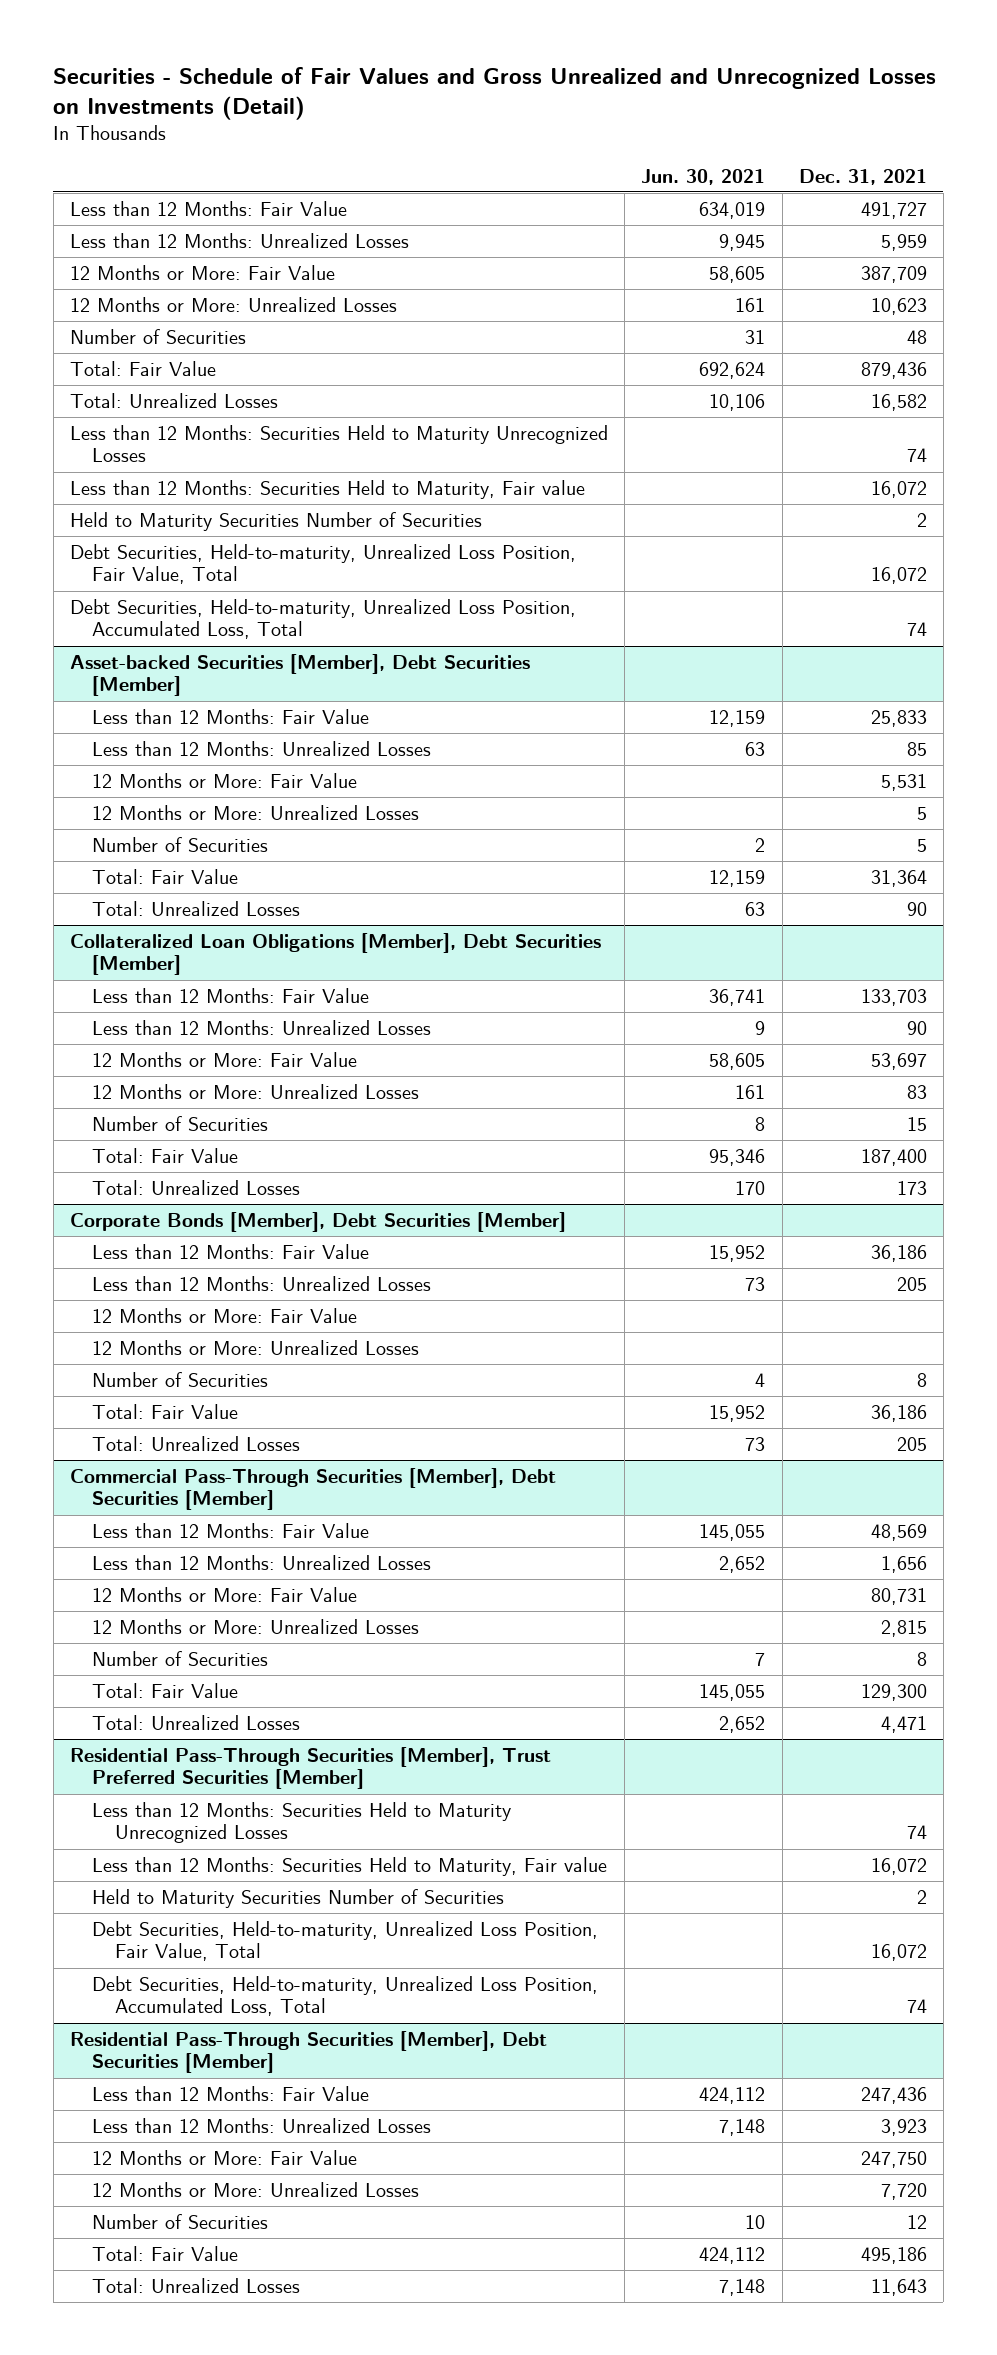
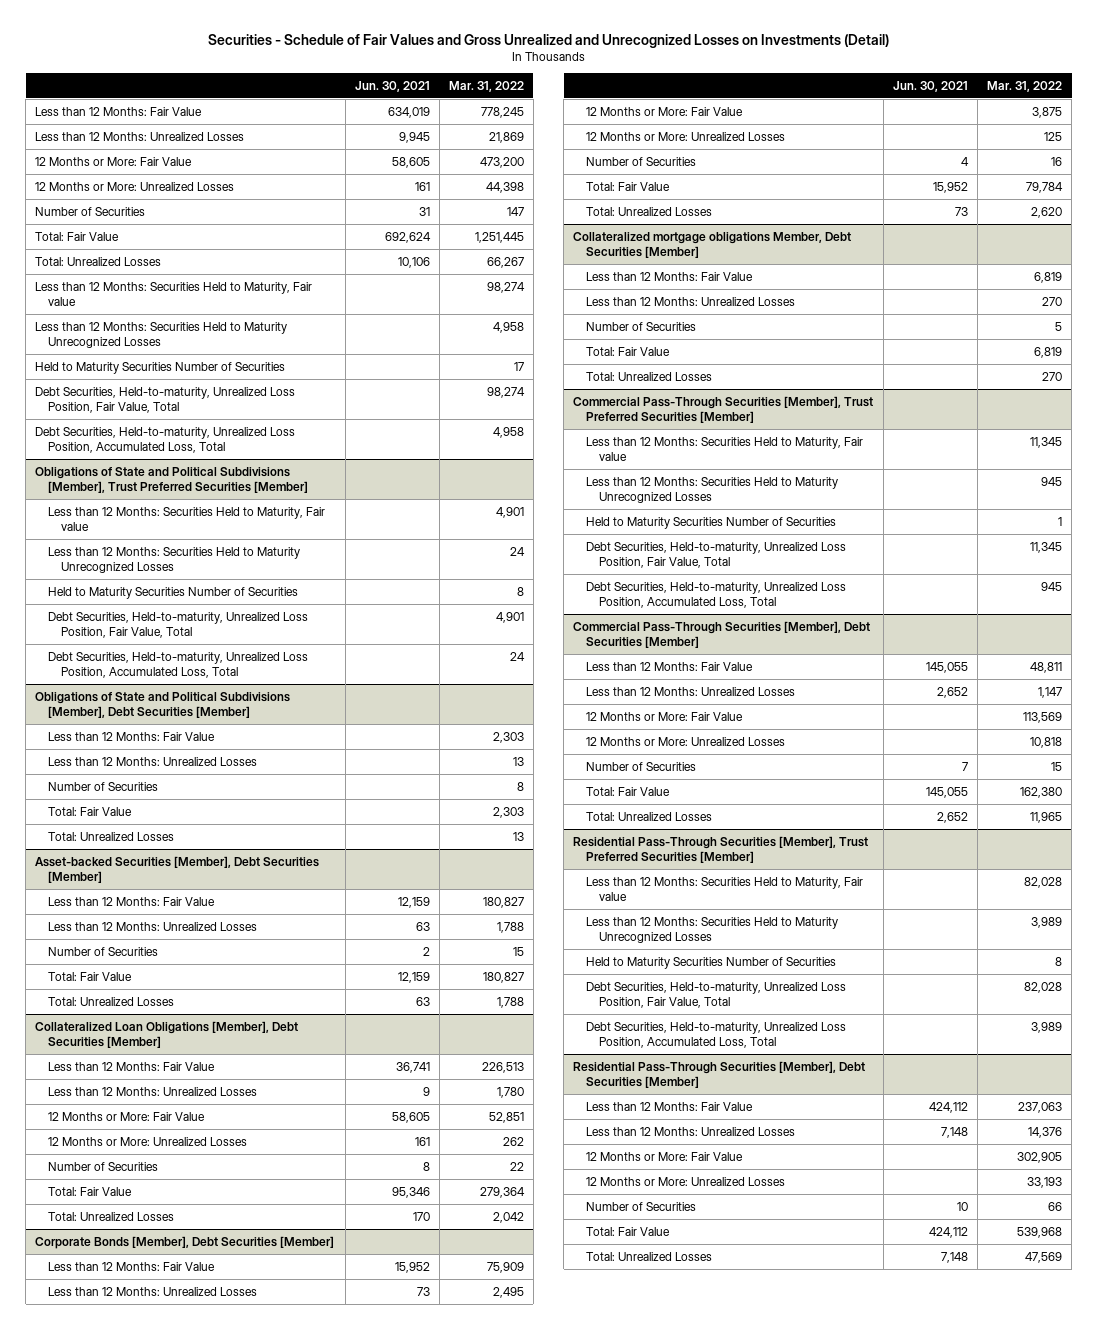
- | Jun. 30, 2021 | Dec. 31, 2021
+ | Jun. 30, 2021 | Mar. 31, 2022
moved down: Less than 12 Months: Securities Held to Maturity Unrecognized Losses | | 4,958
+ Obligations of State and Political Subdivisions [Member], Trust Preferred Securities [Member]
+ Less than 12 Months: Securities Held to Maturity, Fair value | | 4,901
+ Less than 12 Months: Securities Held to Maturity Unrecognized Losses | | 24
+ Held to Maturity Securities Number of Securities | | 8
+ Debt Securities, Held-to-maturity, Unrealized Loss Position, Fair Value, Total | | 4,901
+ Debt Securities, Held-to-maturity, Unrealized Loss Position, Accumulated Loss, Total | | 24
+ Obligations of State and Political Subdivisions [Member], Debt Securities [Member]
+ Less than 12 Months: Fair Value | | 2,303
+ Less than 12 Months: Unrealized Losses | | 13
+ Number of Securities | | 8
+ Total: Fair Value | | 2,303
+ Total: Unrealized Losses | | 13
@ Asset-backed Securities [Member], Debt Securities [Member]
- 12 Months or More: Fair Value | | 5,531
- 12 Months or More: Unrealized Losses | | 5
+ Collateralized mortgage obligations Member, Debt Securities [Member]
+ Less than 12 Months: Fair Value | | 6,819
+ Less than 12 Months: Unrealized Losses | | 270
+ Number of Securities | | 5
+ Total: Fair Value | | 6,819
+ Total: Unrealized Losses | | 270
+ Commercial Pass-Through Securities [Member], Trust Preferred Securities [Member]
+ Less than 12 Months: Securities Held to Maturity, Fair value | | 11,345
+ Less than 12 Months: Securities Held to Maturity Unrecognized Losses | | 945
+ Held to Maturity Securities Number of Securities | | 1
+ Debt Securities, Held-to-maturity, Unrealized Loss Position, Fair Value, Total | | 11,345
+ Debt Securities, Held-to-maturity, Unrealized Loss Position, Accumulated Loss, Total | | 945
@ Residential Pass-Through Securities [Member], Trust Preferred Securities [Member]
moved down: Less than 12 Months: Securities Held to Maturity Unrecognized Losses | | 3,989

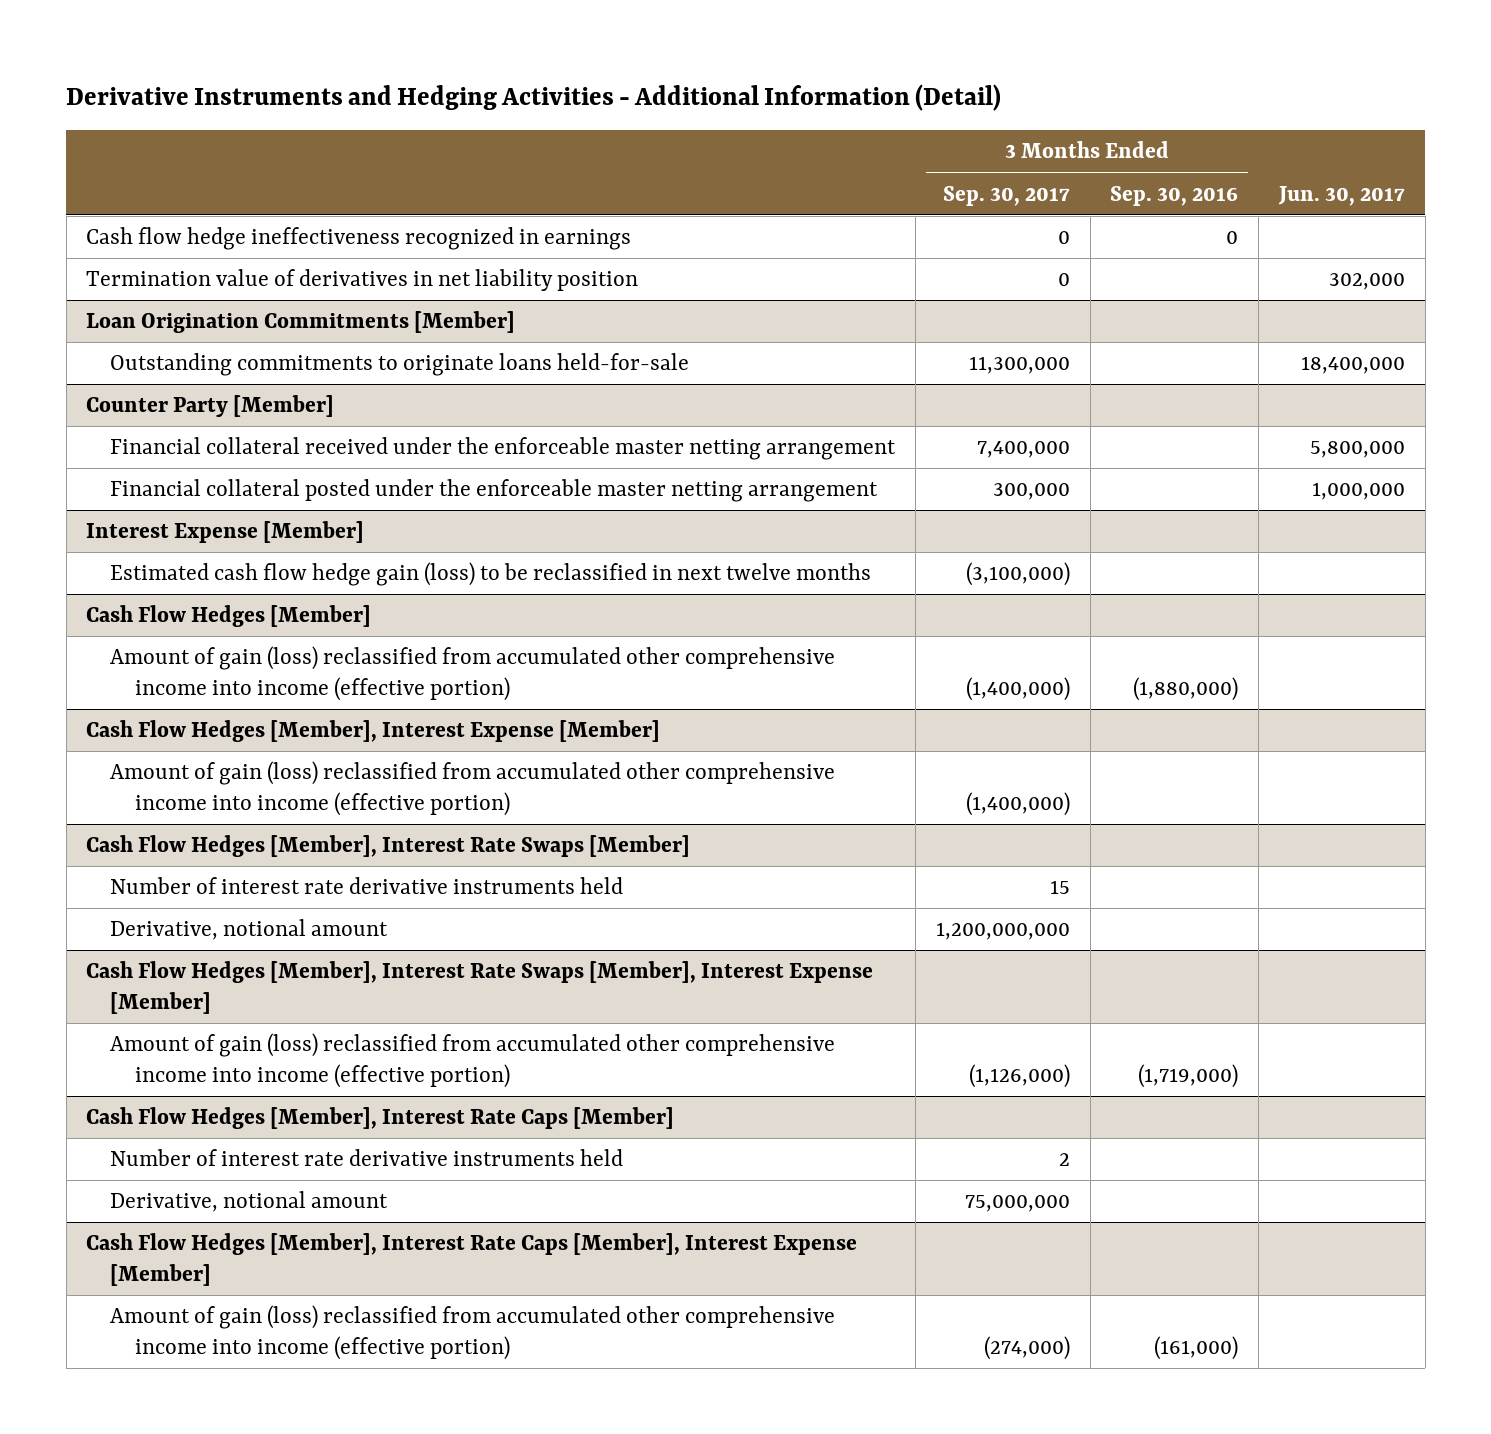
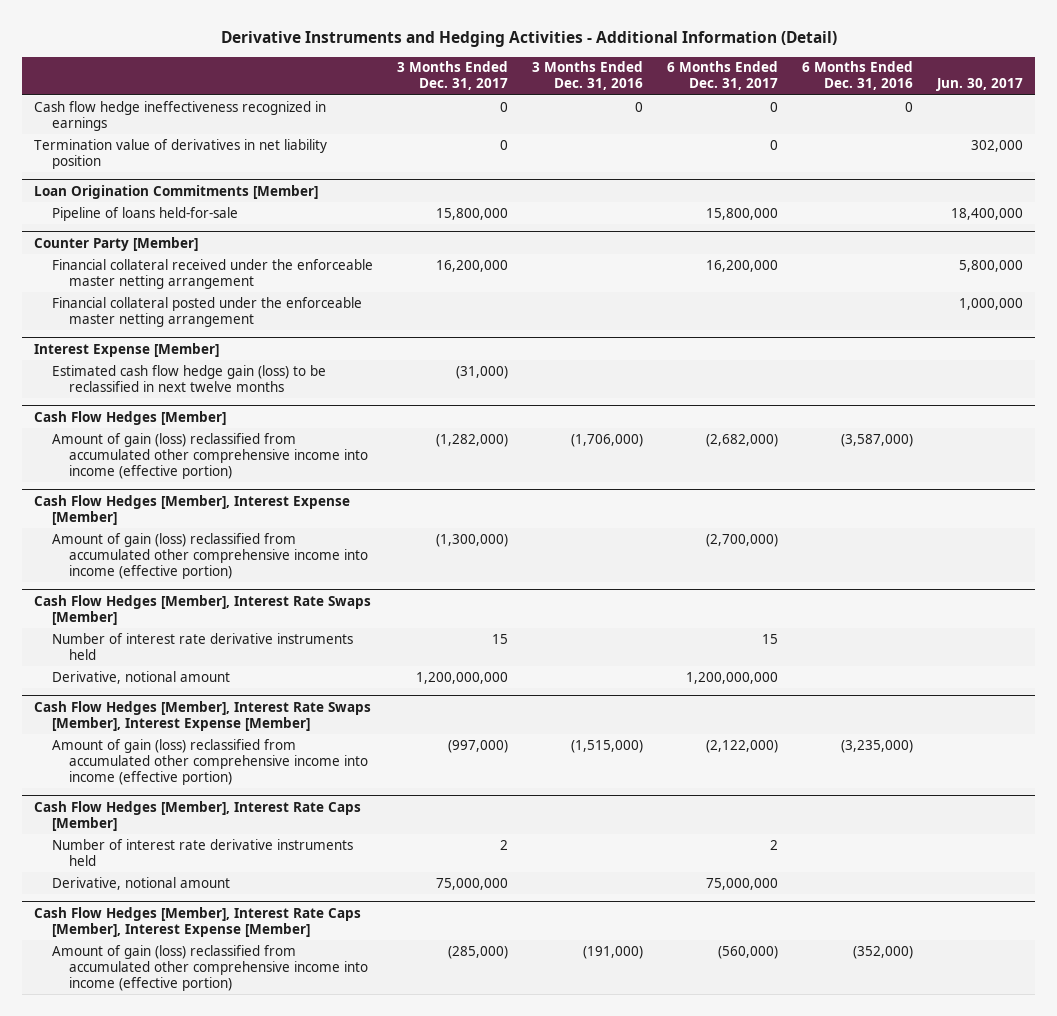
- | 3 Months Ended Sep. 30, 2017 | 3 Months Ended Sep. 30, 2016 | Jun. 30, 2017
+ | 3 Months Ended Dec. 31, 2017 | 3 Months Ended Dec. 31, 2016 | 6 Months Ended Dec. 31, 2017 | 6 Months Ended Dec. 31, 2016 | Jun. 30, 2017
@ Loan Origination Commitments [Member]
- Outstanding commitments to originate loans held-for-sale | 11,300,000 | | 18,400,000
+ Pipeline of loans held-for-sale | 15,800,000 | | 15,800,000 | | 18,400,000

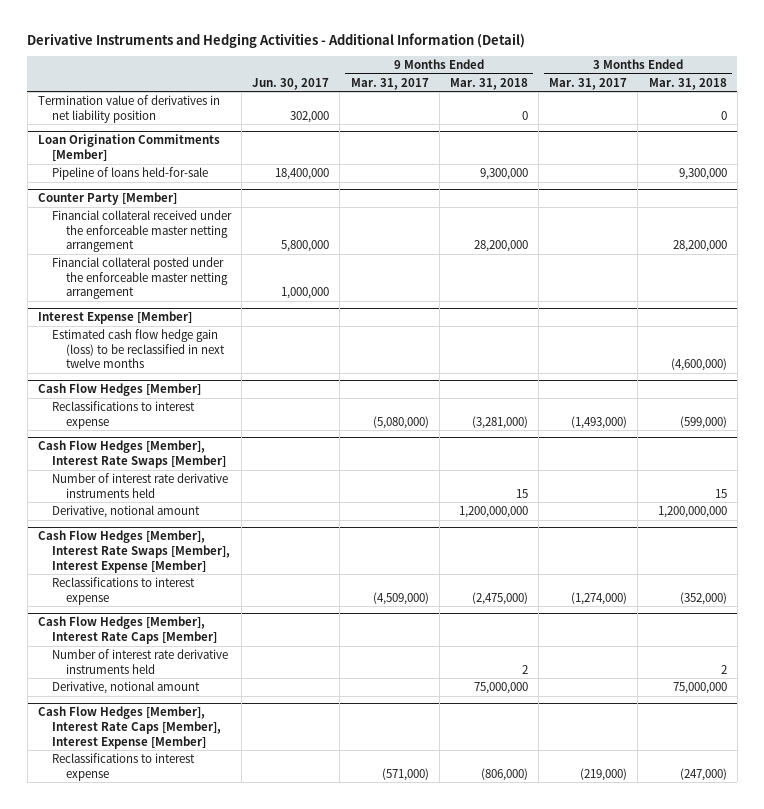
- | 3 Months Ended Dec. 31, 2017 | 3 Months Ended Dec. 31, 2016 | 6 Months Ended Dec. 31, 2017 | 6 Months Ended Dec. 31, 2016 | Jun. 30, 2017
+ | Jun. 30, 2017 | 9 Months Ended Mar. 31, 2017 | 9 Months Ended Mar. 31, 2018 | 3 Months Ended Mar. 31, 2017 | 3 Months Ended Mar. 31, 2018
- Cash flow hedge ineffectiveness recognized in earnings | 0 | 0 | 0 | 0 |
@ Cash Flow Hedges [Member]
- Amount of gain (loss) reclassified from accumulated other comprehensive income into income (effective portion) | (1,282,000) | (1,706,000) | (2,682,000) | (3,587,000) |
- Cash Flow Hedges [Member], Interest Expense [Member]
- Amount of gain (loss) reclassified from accumulated other comprehensive income into income (effective portion) | (1,300,000) | | (2,700,000) | |
@ Cash Flow Hedges [Member]
+ Reclassifications to interest expense | | (5,080,000) | (3,281,000) | (1,493,000) | (599,000)
@ Cash Flow Hedges [Member], Interest Rate Swaps [Member], Interest Expense [Member]
- Amount of gain (loss) reclassified from accumulated other comprehensive income into income (effective portion) | (997,000) | (1,515,000) | (2,122,000) | (3,235,000) |
+ Reclassifications to interest expense | | (4,509,000) | (2,475,000) | (1,274,000) | (352,000)
@ Cash Flow Hedges [Member], Interest Rate Caps [Member], Interest Expense [Member]
- Amount of gain (loss) reclassified from accumulated other comprehensive income into income (effective portion) | (285,000) | (191,000) | (560,000) | (352,000) |
+ Reclassifications to interest expense | | (571,000) | (806,000) | (219,000) | (247,000)

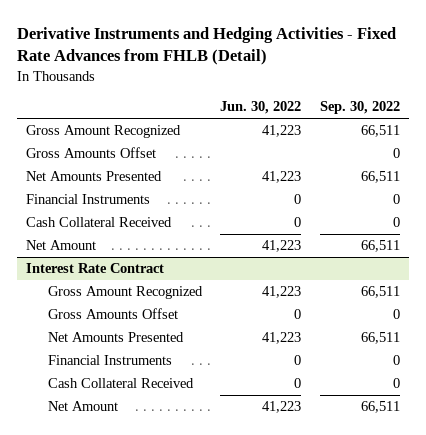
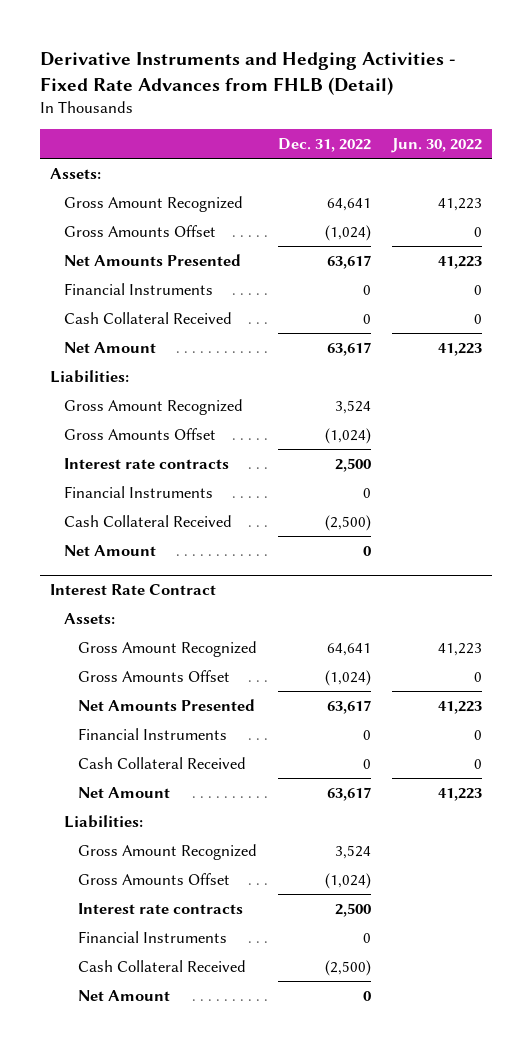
- | Jun. 30, 2022 | Sep. 30, 2022
+ | Dec. 31, 2022 | Jun. 30, 2022
+ Assets:
+ Gross Amounts Offset | (1,024) | 0
+ Liabilities:
+ Gross Amount Recognized | 3,524 |
moved down: Gross Amounts Offset | (1,024) |
+ Interest rate contracts | 2,500 |
+ Financial Instruments | 0 |
+ Cash Collateral Received | (2,500) |
+ Net Amount | 0 |
@ Interest Rate Contract
+ Assets:
+ Liabilities:
+ Gross Amount Recognized | 3,524 |
+ Gross Amounts Offset | (1,024) |
+ Interest rate contracts | 2,500 |
+ Financial Instruments | 0 |
+ Cash Collateral Received | (2,500) |
+ Net Amount | 0 |

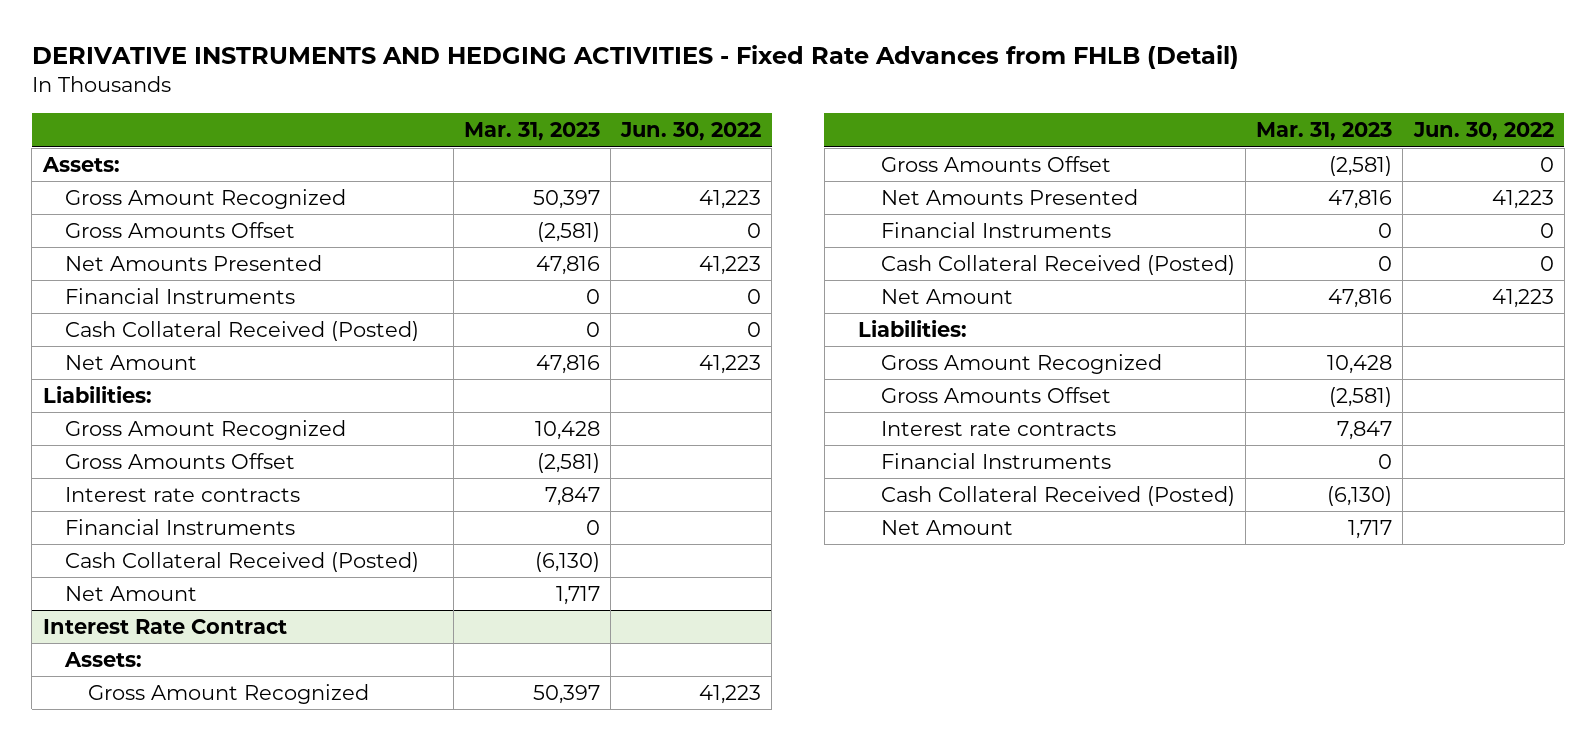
- Derivative Instruments and Hedging Activities - Fixed Rate Advances from FHLB (Detail)
+ DERIVATIVE INSTRUMENTS AND HEDGING ACTIVITIES - Fixed Rate Advances from FHLB (Detail)
- | Dec. 31, 2022 | Jun. 30, 2022
+ | Mar. 31, 2023 | Jun. 30, 2022
- Cash Collateral Received | 0 | 0
+ Cash Collateral Received (Posted) | 0 | 0
- Cash Collateral Received | (2,500) |
+ Cash Collateral Received (Posted) | (6,130) |
@ Interest Rate Contract
- Cash Collateral Received | 0 | 0
+ Cash Collateral Received (Posted) | 0 | 0
- Cash Collateral Received | (2,500) |
+ Cash Collateral Received (Posted) | (6,130) |

